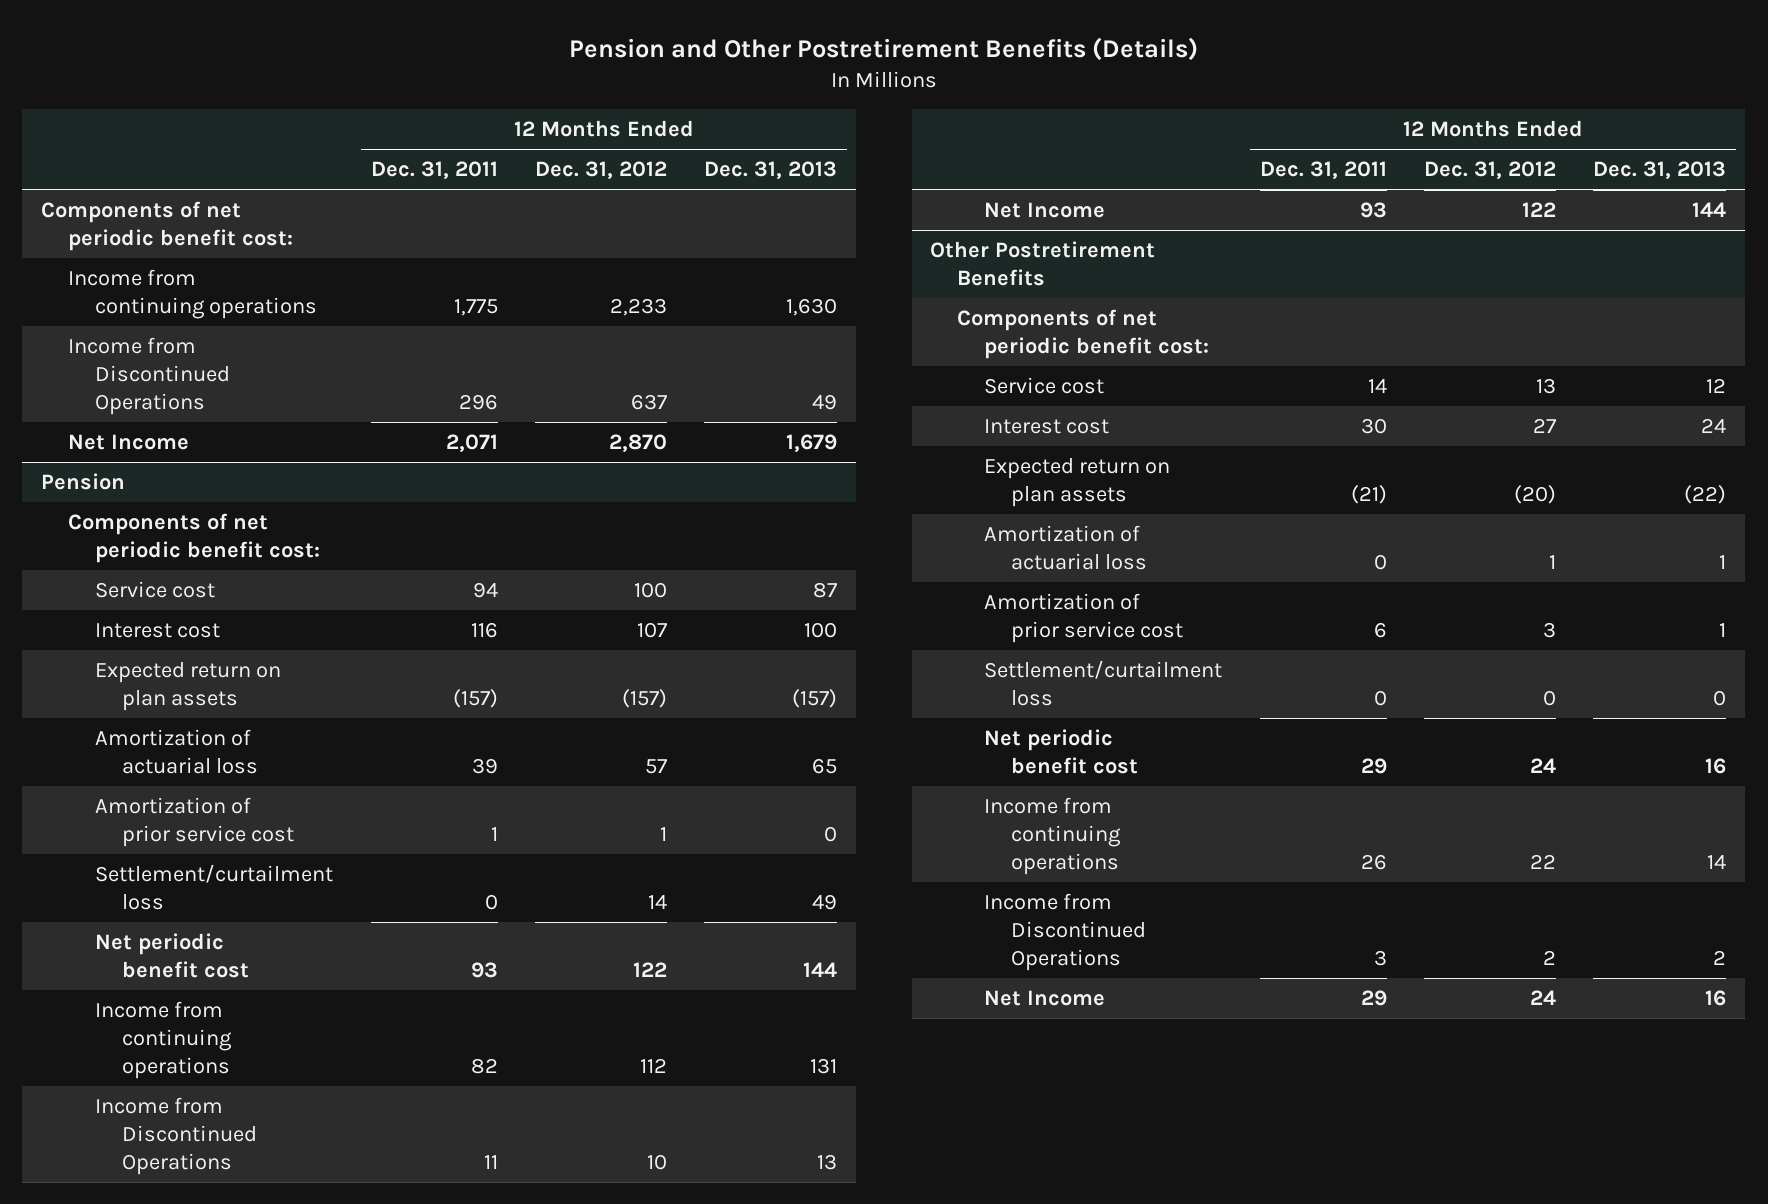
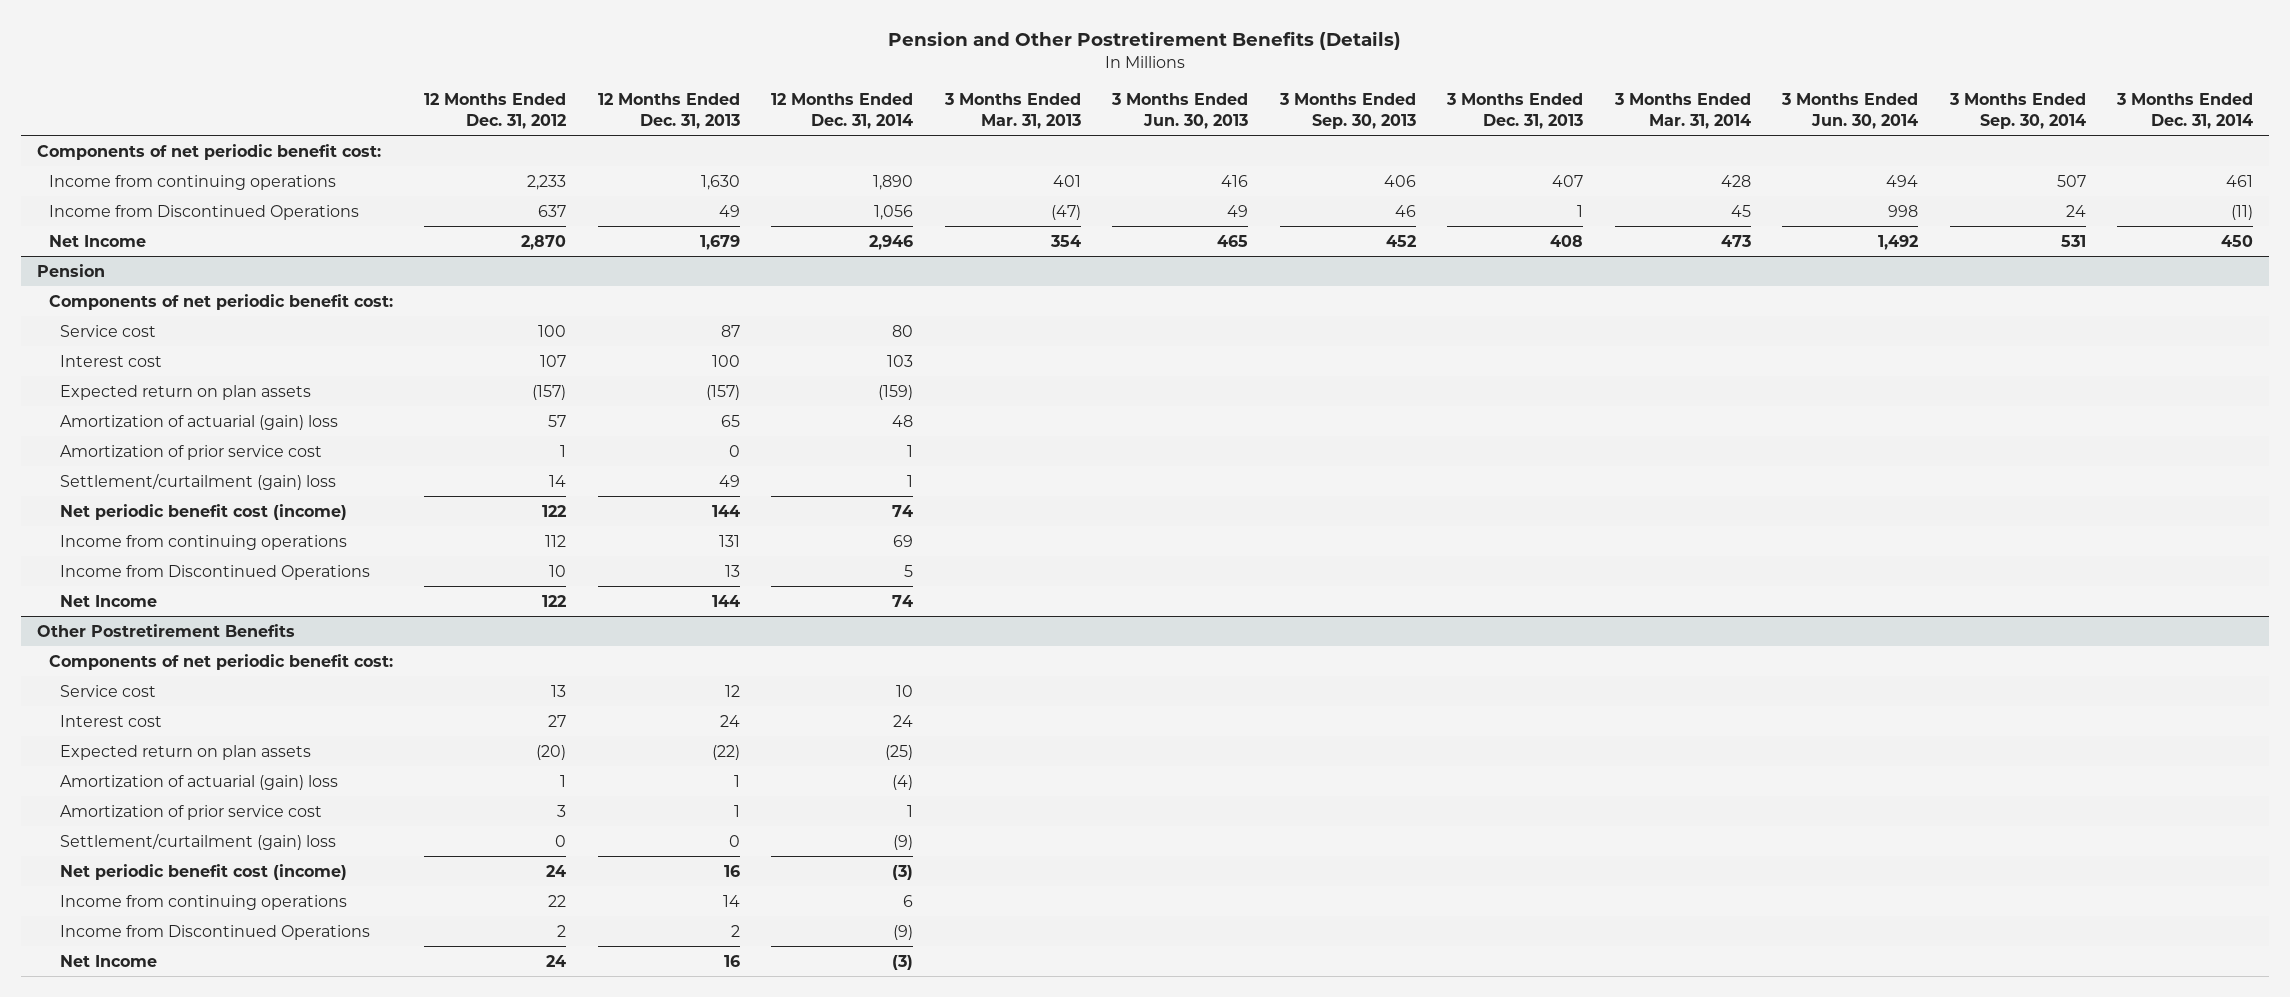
- | 12 Months Ended Dec. 31, 2011 | 12 Months Ended Dec. 31, 2012 | 12 Months Ended Dec. 31, 2013
+ | 12 Months Ended Dec. 31, 2012 | 12 Months Ended Dec. 31, 2013 | 12 Months Ended Dec. 31, 2014 | 3 Months Ended Mar. 31, 2013 | 3 Months Ended Jun. 30, 2013 | 3 Months Ended Sep. 30, 2013 | 3 Months Ended Dec. 31, 2013 | 3 Months Ended Mar. 31, 2014 | 3 Months Ended Jun. 30, 2014 | 3 Months Ended Sep. 30, 2014 | 3 Months Ended Dec. 31, 2014
@ Pension
- Amortization of actuarial loss | 39 | 57 | 65
+ Amortization of actuarial (gain) loss | 57 | 65 | 48 | | | | | | | |
- Settlement/curtailment loss | 0 | 14 | 49
- Net periodic benefit cost | 93 | 122 | 144
+ Settlement/curtailment (gain) loss | 14 | 49 | 1 | | | | | | | |
+ Net periodic benefit cost (income) | 122 | 144 | 74 | | | | | | | |
@ Other Postretirement Benefits
- Amortization of actuarial loss | 0 | 1 | 1
+ Amortization of actuarial (gain) loss | 1 | 1 | (4) | | | | | | | |
- Settlement/curtailment loss | 0 | 0 | 0
- Net periodic benefit cost | 29 | 24 | 16
+ Settlement/curtailment (gain) loss | 0 | 0 | (9) | | | | | | | |
+ Net periodic benefit cost (income) | 24 | 16 | (3) | | | | | | | |

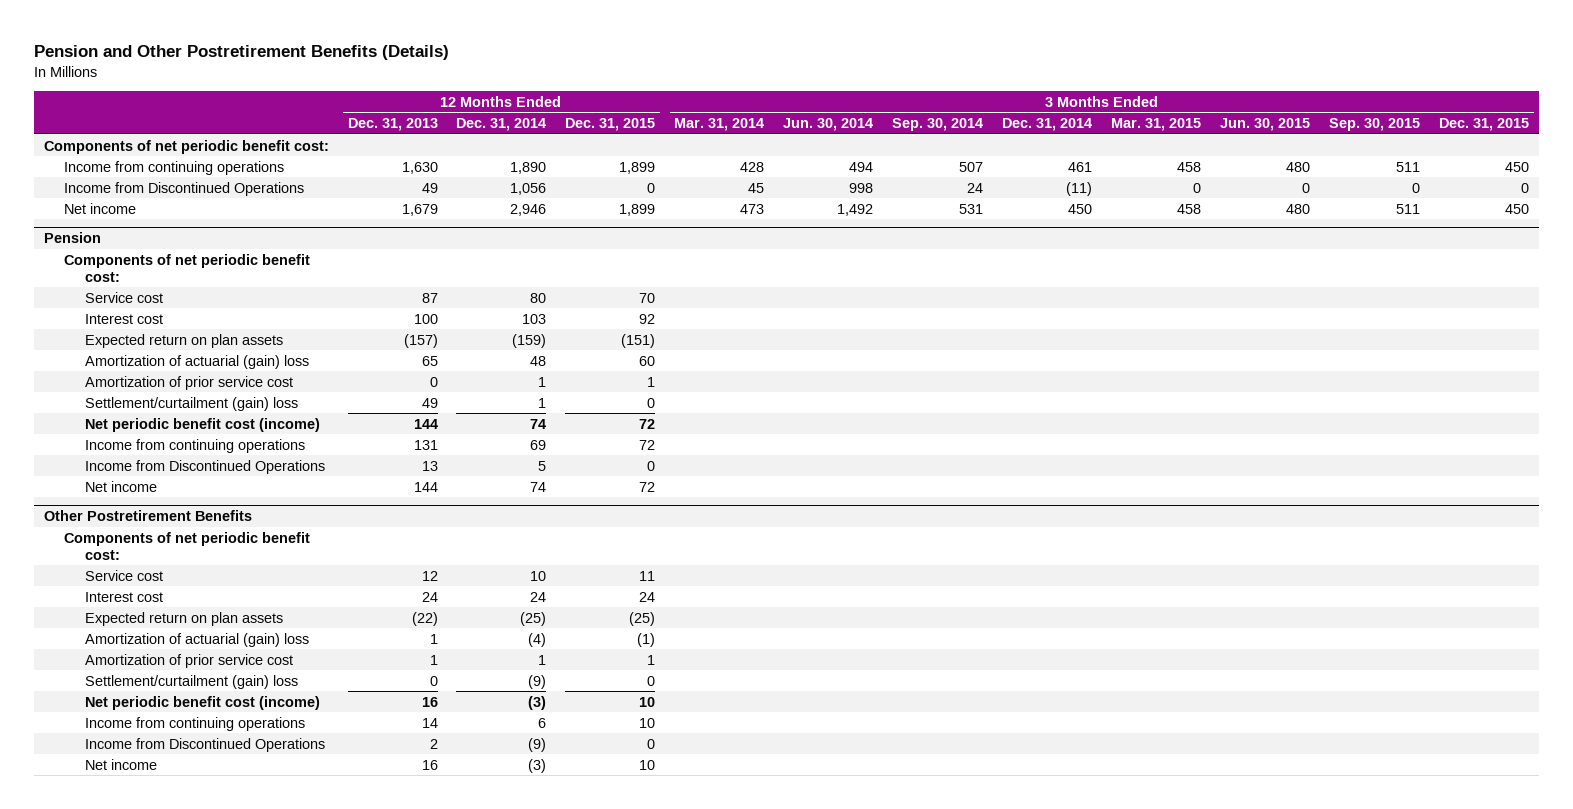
- | 12 Months Ended Dec. 31, 2012 | 12 Months Ended Dec. 31, 2013 | 12 Months Ended Dec. 31, 2014 | 3 Months Ended Mar. 31, 2013 | 3 Months Ended Jun. 30, 2013 | 3 Months Ended Sep. 30, 2013 | 3 Months Ended Dec. 31, 2013 | 3 Months Ended Mar. 31, 2014 | 3 Months Ended Jun. 30, 2014 | 3 Months Ended Sep. 30, 2014 | 3 Months Ended Dec. 31, 2014
+ | 12 Months Ended Dec. 31, 2013 | 12 Months Ended Dec. 31, 2014 | 12 Months Ended Dec. 31, 2015 | 3 Months Ended Mar. 31, 2014 | 3 Months Ended Jun. 30, 2014 | 3 Months Ended Sep. 30, 2014 | 3 Months Ended Dec. 31, 2014 | 3 Months Ended Mar. 31, 2015 | 3 Months Ended Jun. 30, 2015 | 3 Months Ended Sep. 30, 2015 | 3 Months Ended Dec. 31, 2015
- Net Income | 2,870 | 1,679 | 2,946 | 354 | 465 | 452 | 408 | 473 | 1,492 | 531 | 450
+ Net income | 1,679 | 2,946 | 1,899 | 473 | 1,492 | 531 | 450 | 458 | 480 | 511 | 450
@ Pension
- Net Income | 122 | 144 | 74 | | | | | | | |
+ Net income | 144 | 74 | 72 | | | | | | | |
@ Other Postretirement Benefits
- Net Income | 24 | 16 | (3) | | | | | | | |
+ Net income | 16 | (3) | 10 | | | | | | | |

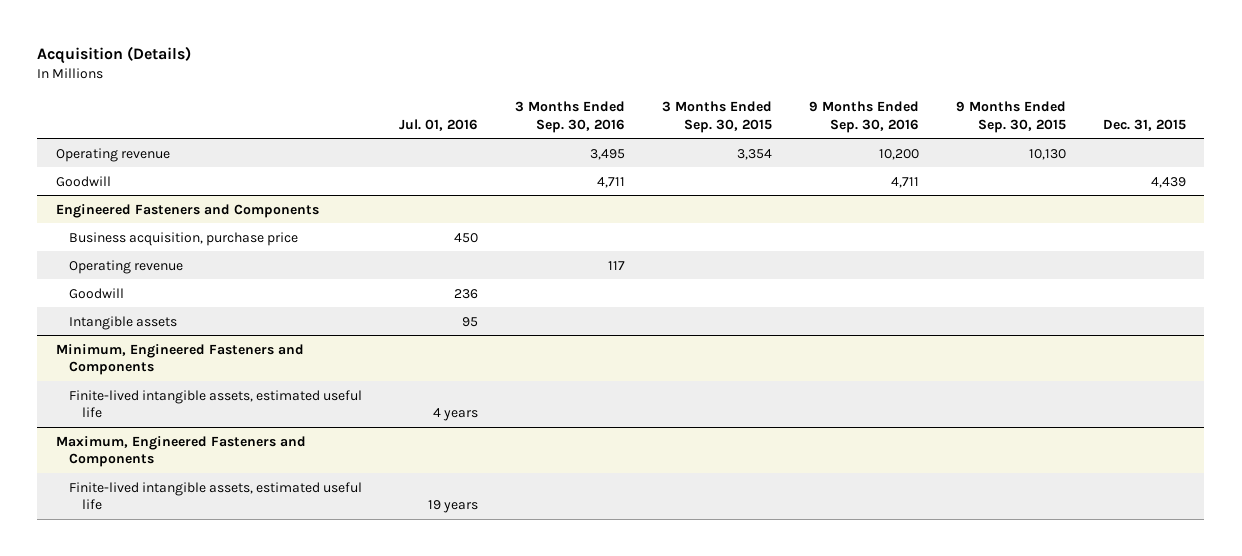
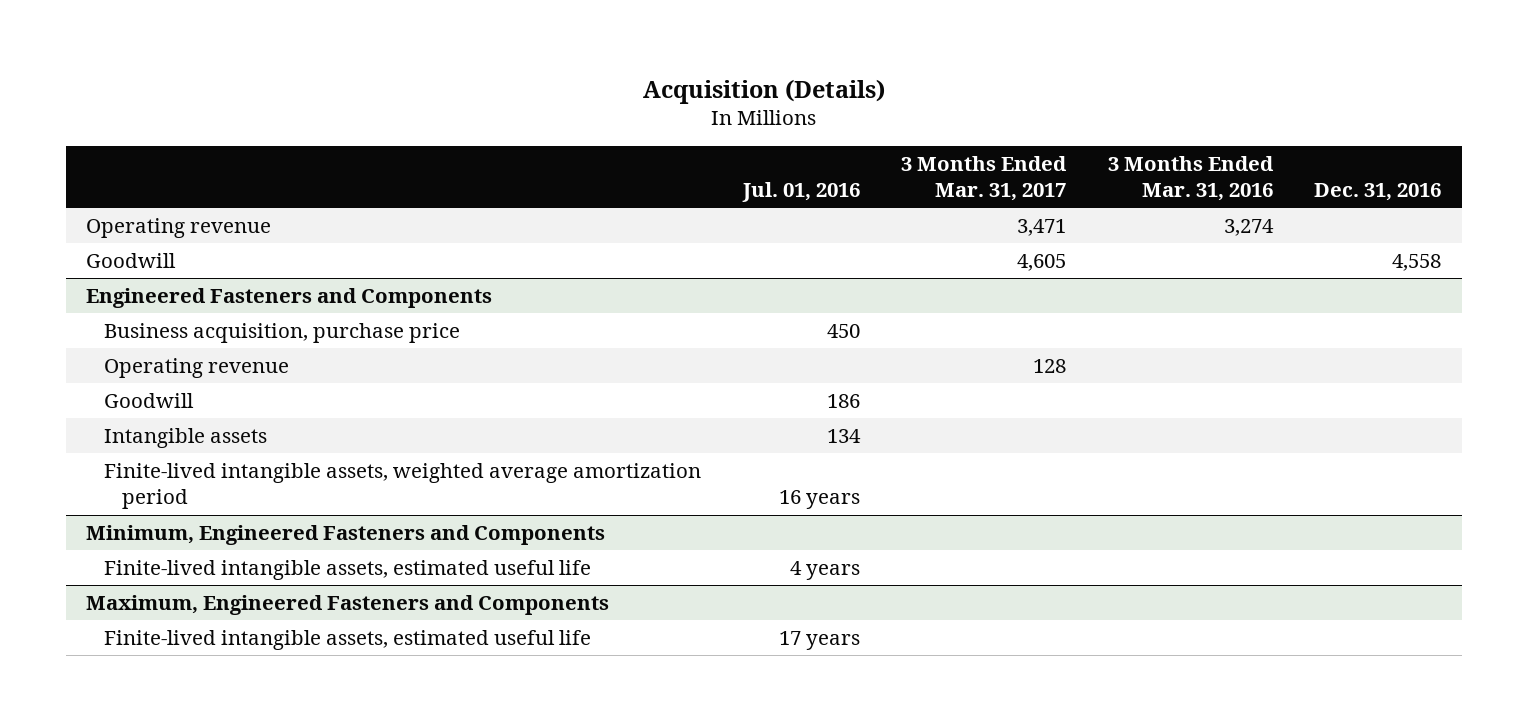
- | Jul. 01, 2016 | 3 Months Ended Sep. 30, 2016 | 3 Months Ended Sep. 30, 2015 | 9 Months Ended Sep. 30, 2016 | 9 Months Ended Sep. 30, 2015 | Dec. 31, 2015
+ | Jul. 01, 2016 | 3 Months Ended Mar. 31, 2017 | 3 Months Ended Mar. 31, 2016 | Dec. 31, 2016
@ Engineered Fasteners and Components
- Goodwill | 236 | | | | |
- Intangible assets | 95 | | | | |
+ Goodwill | 186 | | |
+ Intangible assets | 134 | | |
+ Finite-lived intangible assets, weighted average amortization period | 16 years | | |
@ Maximum, Engineered Fasteners and Components
- Finite-lived intangible assets, estimated useful life | 19 years | | | | |
+ Finite-lived intangible assets, estimated useful life | 17 years | | |

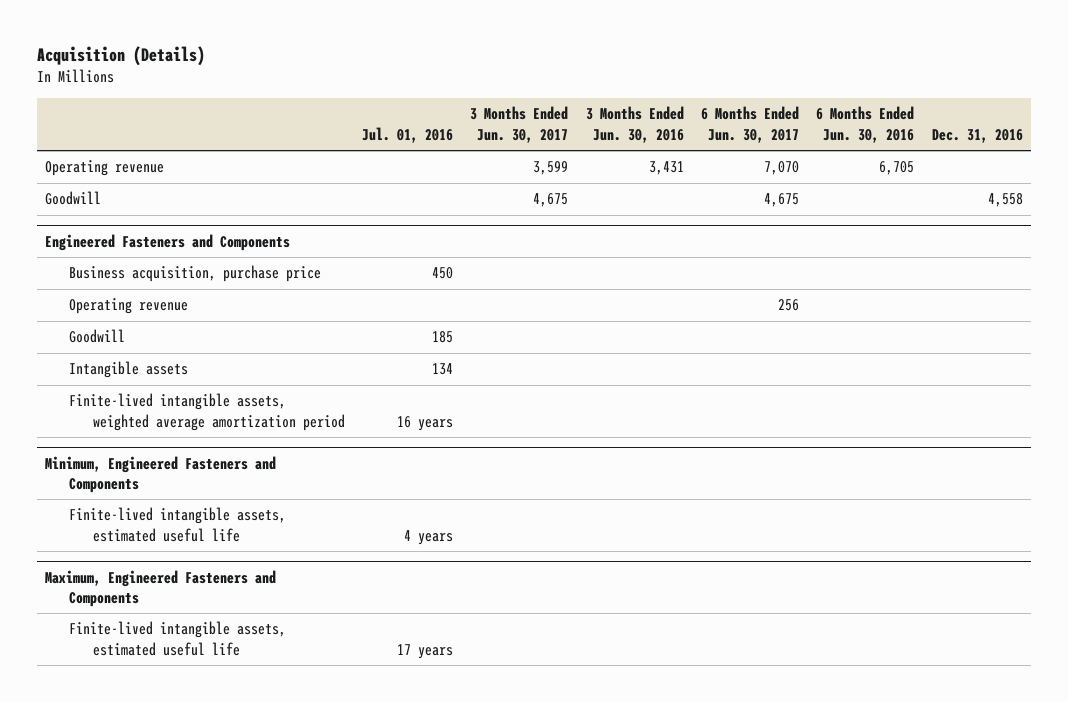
- | Jul. 01, 2016 | 3 Months Ended Mar. 31, 2017 | 3 Months Ended Mar. 31, 2016 | Dec. 31, 2016
+ | Jul. 01, 2016 | 3 Months Ended Jun. 30, 2017 | 3 Months Ended Jun. 30, 2016 | 6 Months Ended Jun. 30, 2017 | 6 Months Ended Jun. 30, 2016 | Dec. 31, 2016
@ Engineered Fasteners and Components
- Goodwill | 186 | | |
+ Goodwill | 185 | | | | |

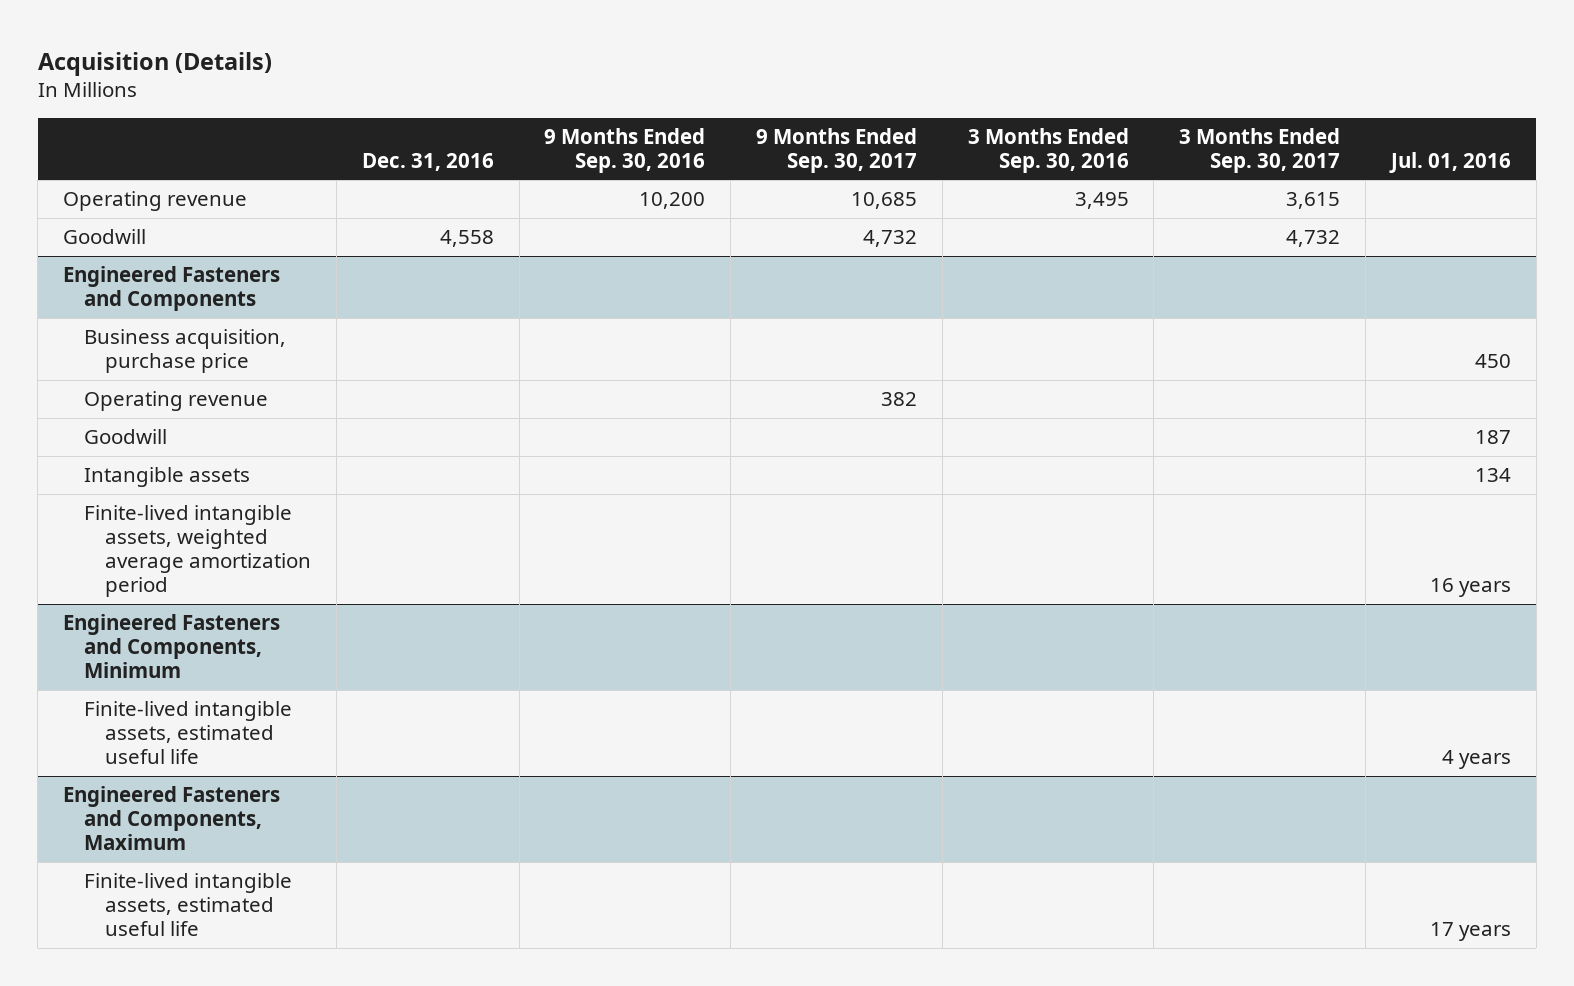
- | Jul. 01, 2016 | 3 Months Ended Jun. 30, 2017 | 3 Months Ended Jun. 30, 2016 | 6 Months Ended Jun. 30, 2017 | 6 Months Ended Jun. 30, 2016 | Dec. 31, 2016
+ | Dec. 31, 2016 | 9 Months Ended Sep. 30, 2016 | 9 Months Ended Sep. 30, 2017 | 3 Months Ended Sep. 30, 2016 | 3 Months Ended Sep. 30, 2017 | Jul. 01, 2016
@ Engineered Fasteners and Components
- Goodwill | 185 | | | | |
+ Goodwill | | | | | | 187
- Minimum, Engineered Fasteners and Components
+ Engineered Fasteners and Components, Minimum
- Maximum, Engineered Fasteners and Components
+ Engineered Fasteners and Components, Maximum

